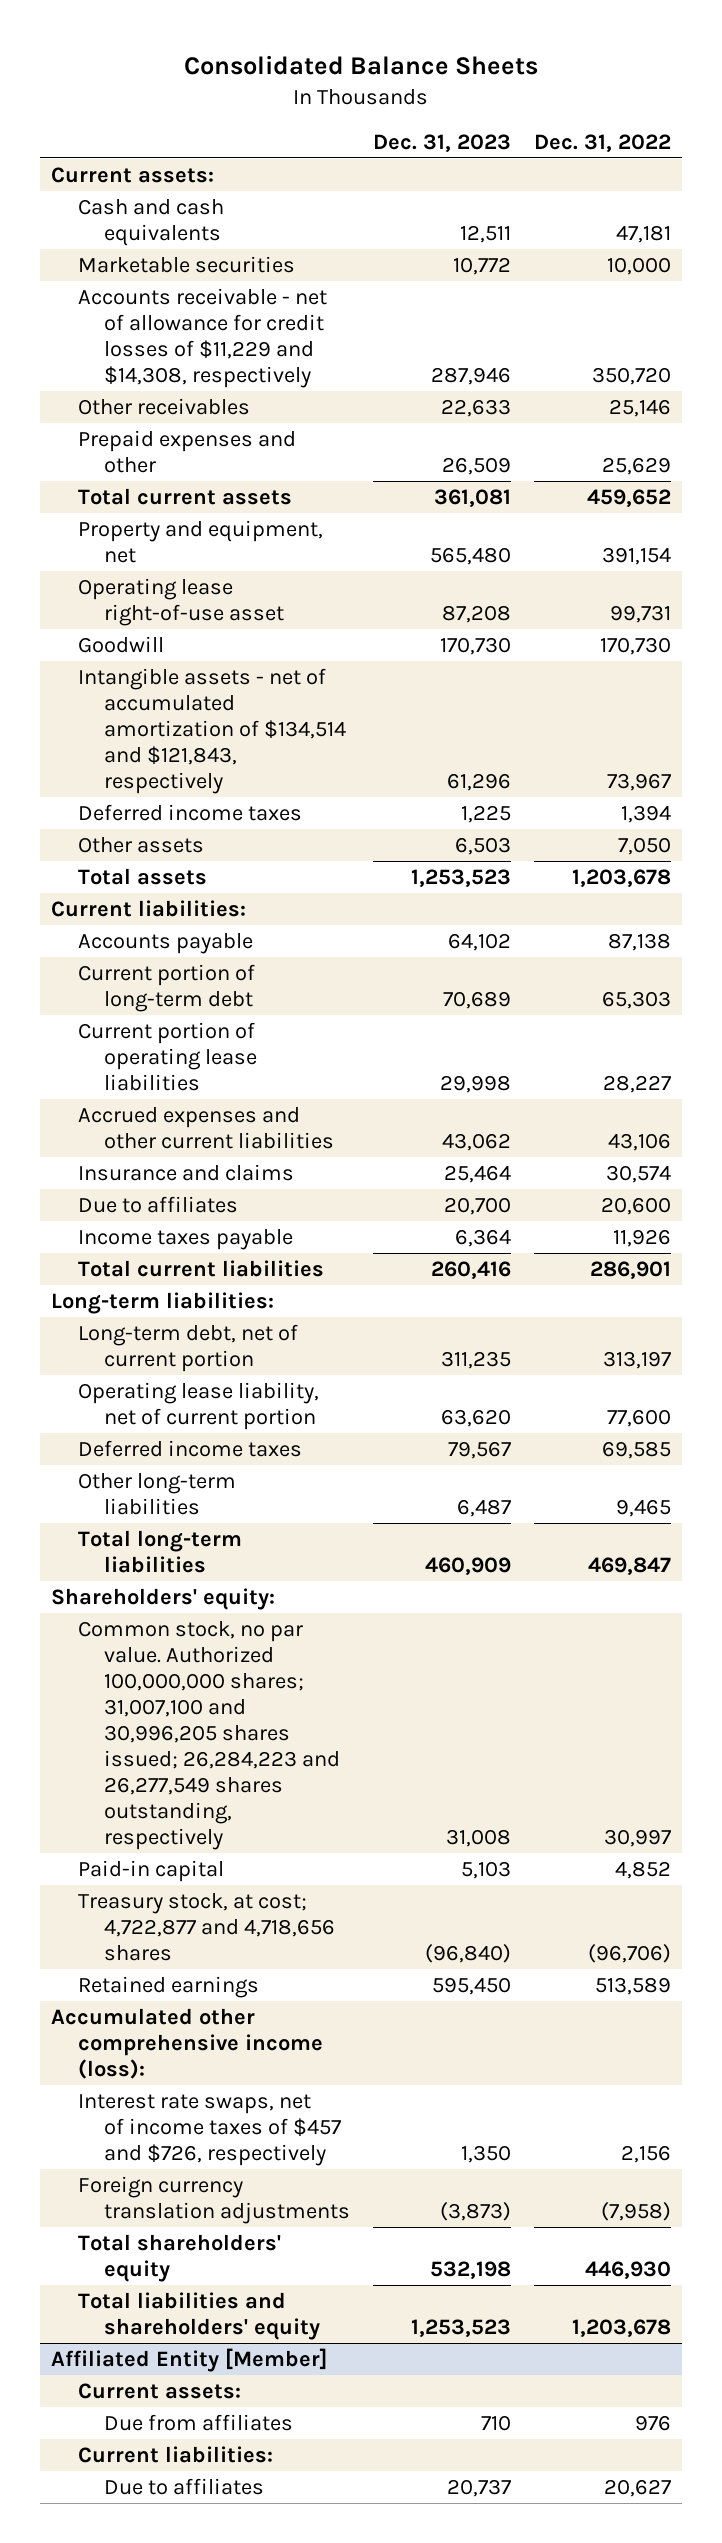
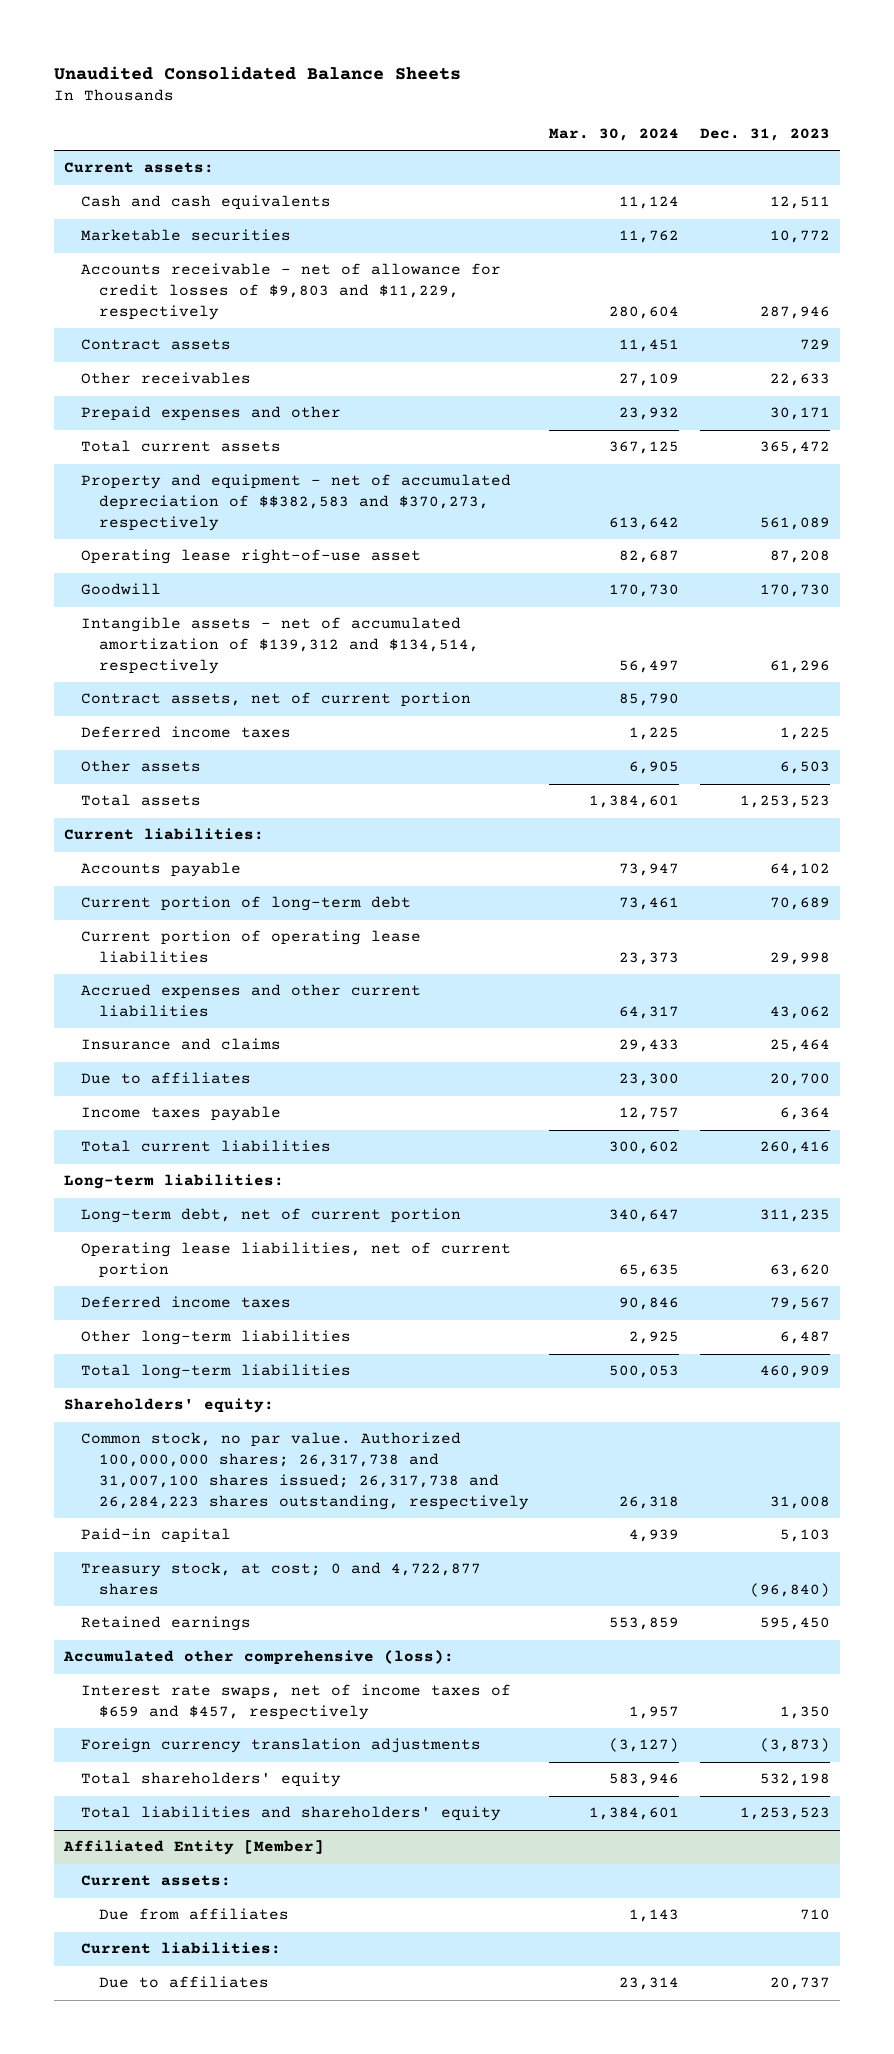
- Consolidated Balance Sheets
+ Unaudited Consolidated Balance Sheets
- | Dec. 31, 2023 | Dec. 31, 2022
+ | Mar. 30, 2024 | Dec. 31, 2023
- Accounts receivable - net of allowance for credit losses of $11,229 and $14,308, respectively | 287,946 | 350,720
+ Accounts receivable - net of allowance for credit losses of $9,803 and $11,229, respectively | 280,604 | 287,946
+ Contract assets | 11,451 | 729
- Prepaid expenses and other | 26,509 | 25,629
- Total current assets | 361,081 | 459,652
- Property and equipment, net | 565,480 | 391,154
+ Prepaid expenses and other | 23,932 | 30,171
+ Total current assets | 367,125 | 365,472
+ Property and equipment - net of accumulated depreciation of $$382,583 and $370,273, respectively | 613,642 | 561,089
- Intangible assets - net of accumulated amortization of $134,514 and $121,843, respectively | 61,296 | 73,967
+ Intangible assets - net of accumulated amortization of $139,312 and $134,514, respectively | 56,497 | 61,296
+ Contract assets, net of current portion | 85,790 |
- Operating lease liability, net of current portion | 63,620 | 77,600
+ Operating lease liabilities, net of current portion | 65,635 | 63,620
- Common stock, no par value. Authorized 100,000,000 shares; 31,007,100 and 30,996,205 shares issued; 26,284,223 and 26,277,549 shares outstanding, respectively | 31,008 | 30,997
+ Common stock, no par value. Authorized 100,000,000 shares; 26,317,738 and 31,007,100 shares issued; 26,317,738 and 26,284,223 shares outstanding, respectively | 26,318 | 31,008
- Treasury stock, at cost; 4,722,877 and 4,718,656 shares | (96,840) | (96,706)
+ Treasury stock, at cost; 0 and 4,722,877 shares | | (96,840)
- Accumulated other comprehensive income (loss):
- Interest rate swaps, net of income taxes of $457 and $726, respectively | 1,350 | 2,156
+ Accumulated other comprehensive (loss):
+ Interest rate swaps, net of income taxes of $659 and $457, respectively | 1,957 | 1,350

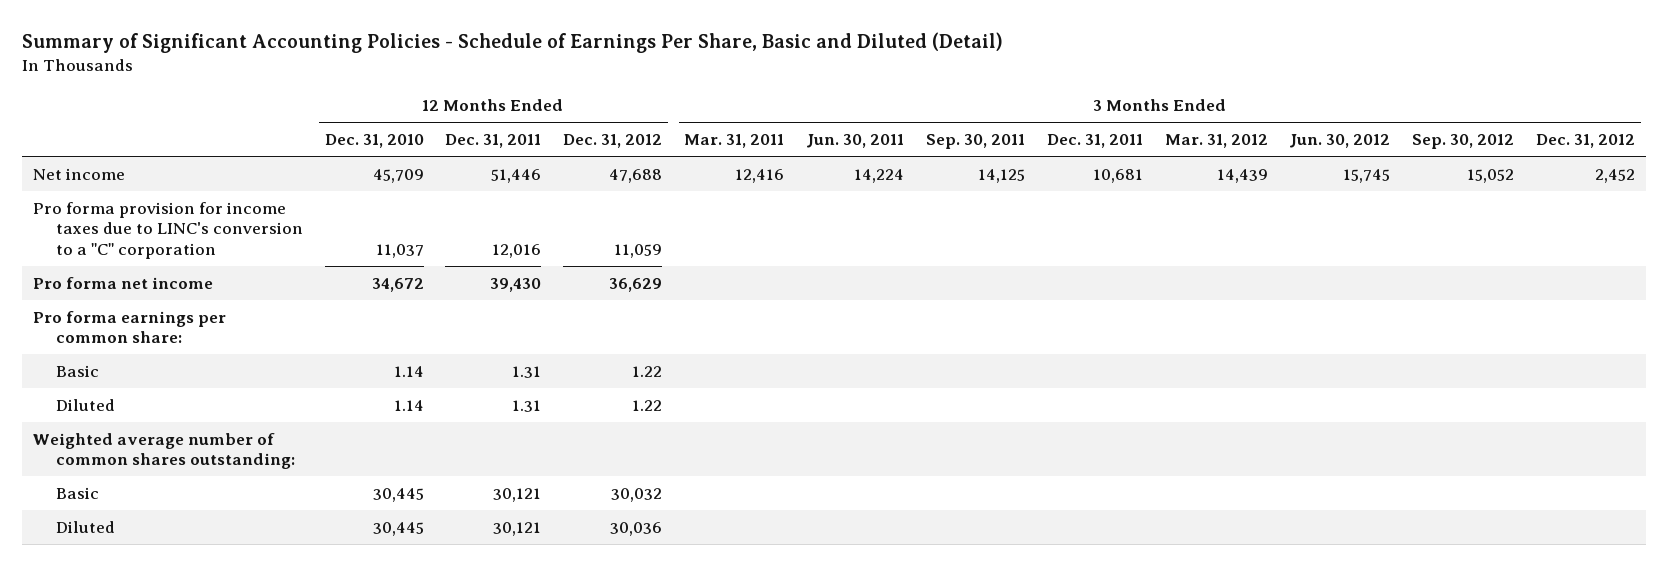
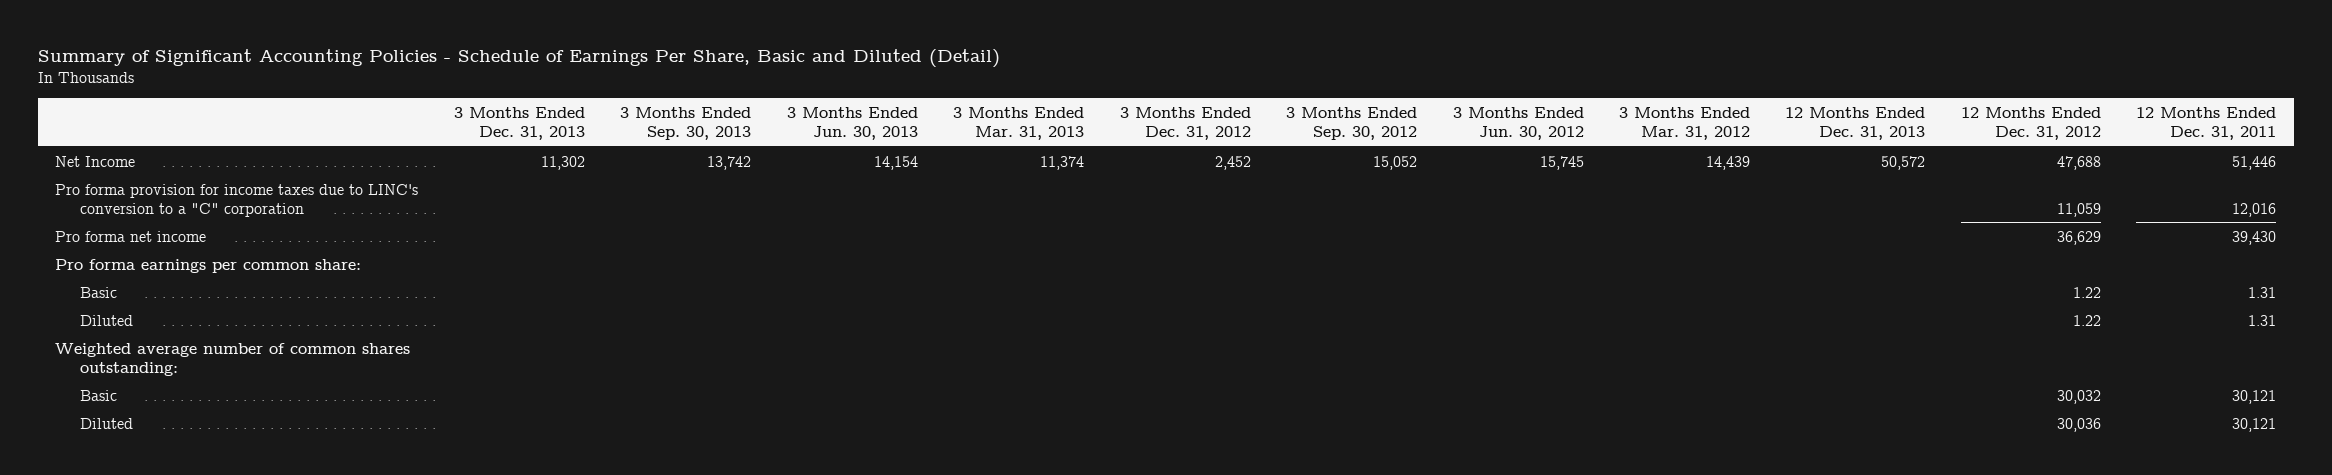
- | 12 Months Ended Dec. 31, 2010 | 12 Months Ended Dec. 31, 2011 | 12 Months Ended Dec. 31, 2012 | 3 Months Ended Mar. 31, 2011 | 3 Months Ended Jun. 30, 2011 | 3 Months Ended Sep. 30, 2011 | 3 Months Ended Dec. 31, 2011 | 3 Months Ended Mar. 31, 2012 | 3 Months Ended Jun. 30, 2012 | 3 Months Ended Sep. 30, 2012 | 3 Months Ended Dec. 31, 2012
+ | 3 Months Ended Dec. 31, 2013 | 3 Months Ended Sep. 30, 2013 | 3 Months Ended Jun. 30, 2013 | 3 Months Ended Mar. 31, 2013 | 3 Months Ended Dec. 31, 2012 | 3 Months Ended Sep. 30, 2012 | 3 Months Ended Jun. 30, 2012 | 3 Months Ended Mar. 31, 2012 | 12 Months Ended Dec. 31, 2013 | 12 Months Ended Dec. 31, 2012 | 12 Months Ended Dec. 31, 2011
- Net income | 45,709 | 51,446 | 47,688 | 12,416 | 14,224 | 14,125 | 10,681 | 14,439 | 15,745 | 15,052 | 2,452
+ Net Income | 11,302 | 13,742 | 14,154 | 11,374 | 2,452 | 15,052 | 15,745 | 14,439 | 50,572 | 47,688 | 51,446

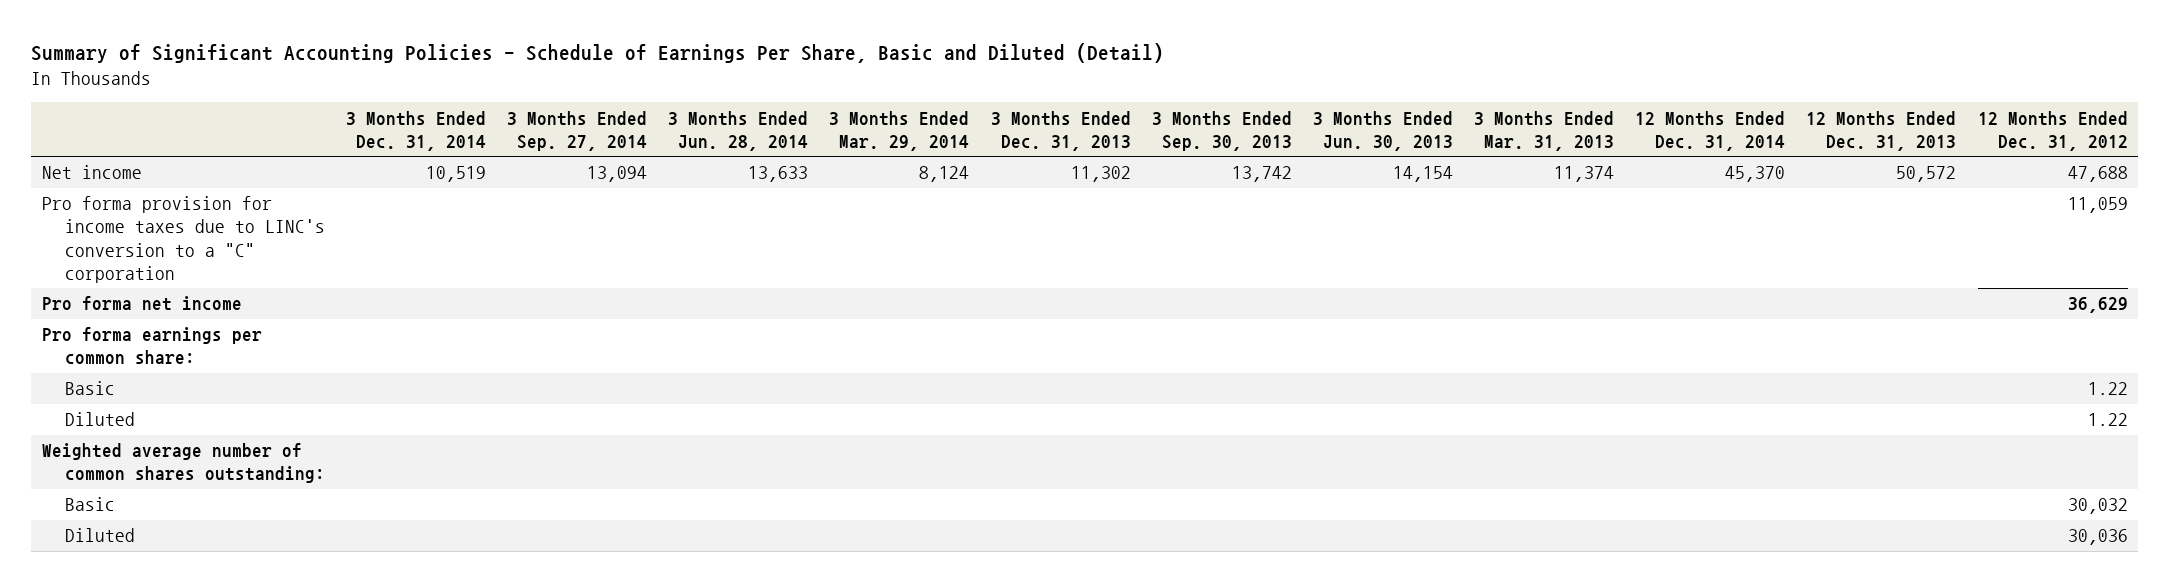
- | 3 Months Ended Dec. 31, 2013 | 3 Months Ended Sep. 30, 2013 | 3 Months Ended Jun. 30, 2013 | 3 Months Ended Mar. 31, 2013 | 3 Months Ended Dec. 31, 2012 | 3 Months Ended Sep. 30, 2012 | 3 Months Ended Jun. 30, 2012 | 3 Months Ended Mar. 31, 2012 | 12 Months Ended Dec. 31, 2013 | 12 Months Ended Dec. 31, 2012 | 12 Months Ended Dec. 31, 2011
+ | 3 Months Ended Dec. 31, 2014 | 3 Months Ended Sep. 27, 2014 | 3 Months Ended Jun. 28, 2014 | 3 Months Ended Mar. 29, 2014 | 3 Months Ended Dec. 31, 2013 | 3 Months Ended Sep. 30, 2013 | 3 Months Ended Jun. 30, 2013 | 3 Months Ended Mar. 31, 2013 | 12 Months Ended Dec. 31, 2014 | 12 Months Ended Dec. 31, 2013 | 12 Months Ended Dec. 31, 2012
- Net Income | 11,302 | 13,742 | 14,154 | 11,374 | 2,452 | 15,052 | 15,745 | 14,439 | 50,572 | 47,688 | 51,446
+ Net income | 10,519 | 13,094 | 13,633 | 8,124 | 11,302 | 13,742 | 14,154 | 11,374 | 45,370 | 50,572 | 47,688

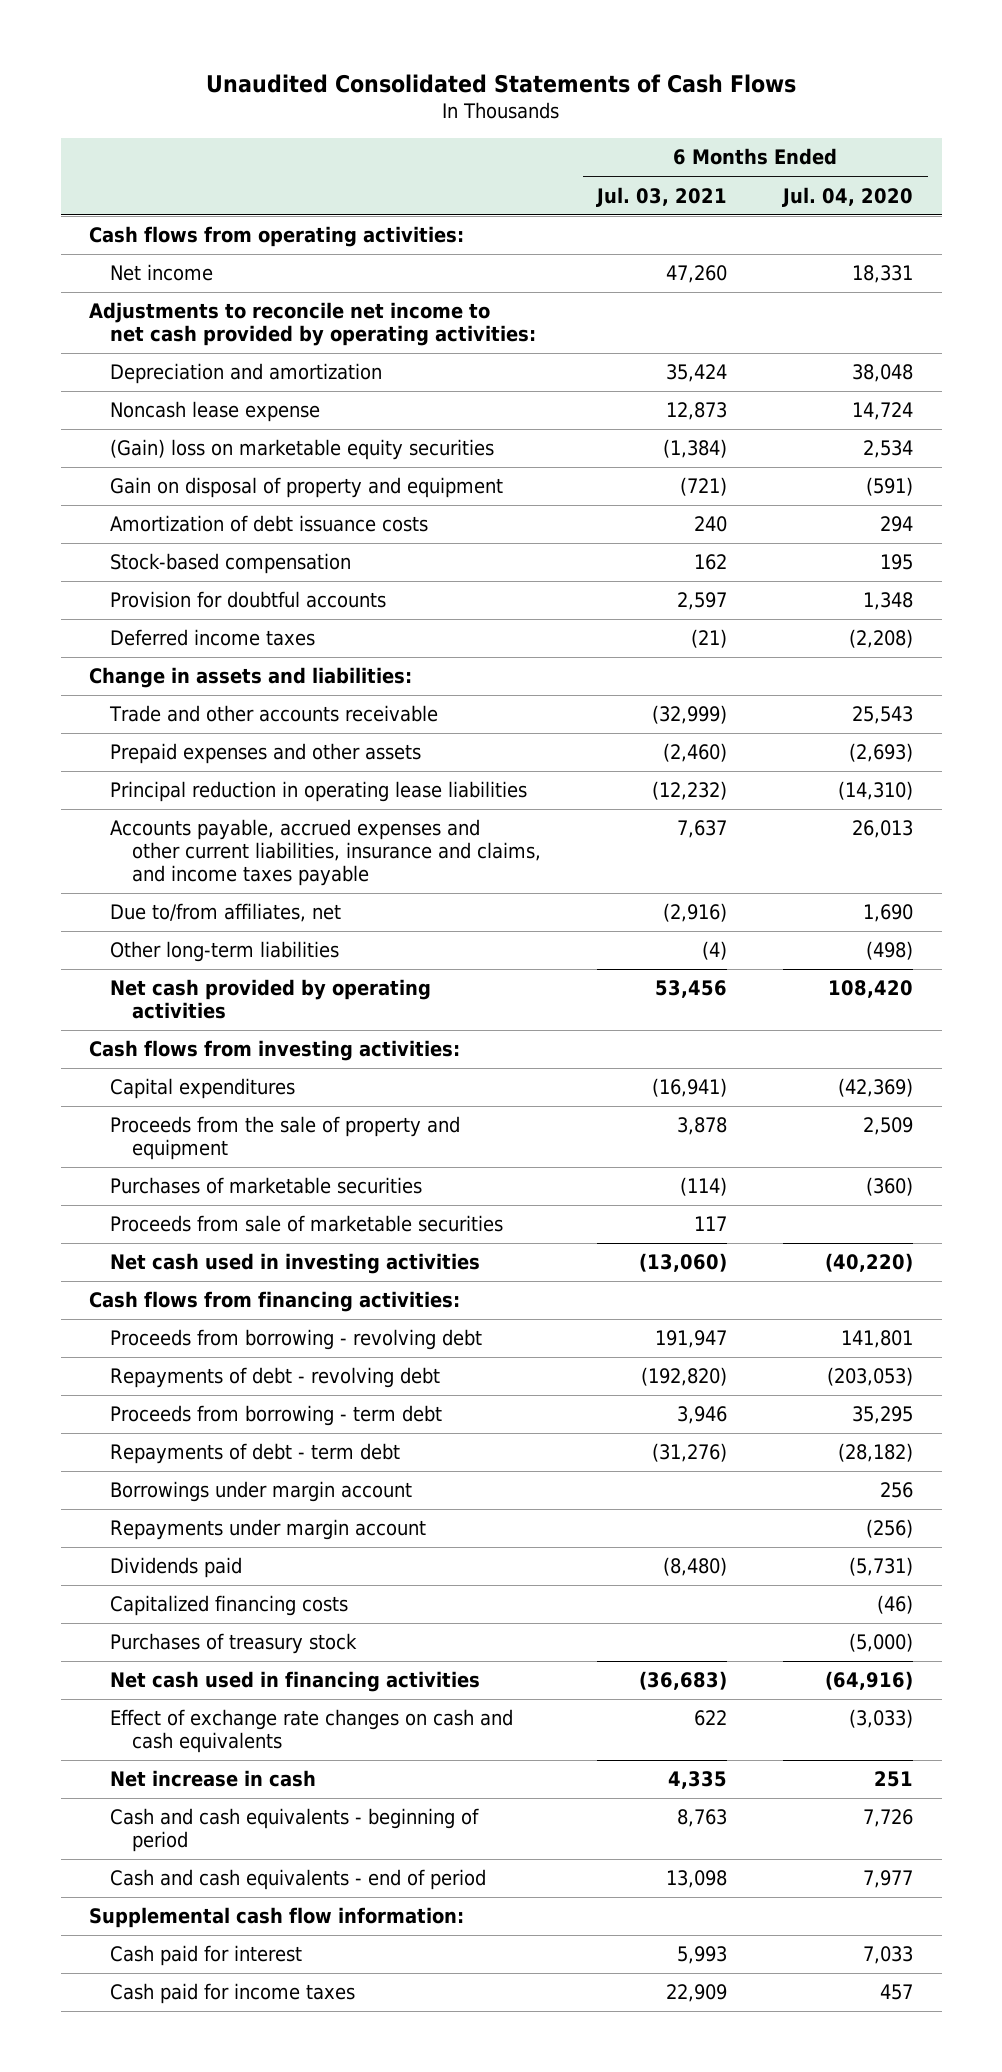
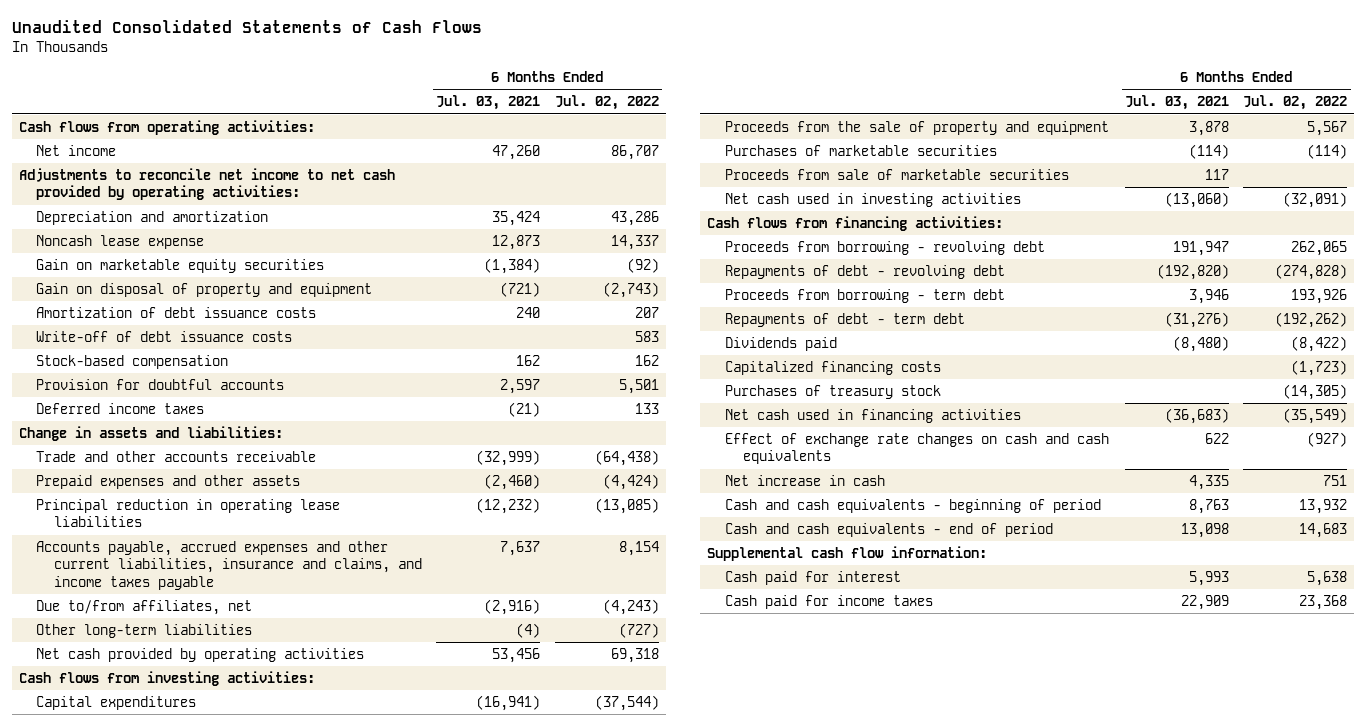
- | 6 Months Ended Jul. 03, 2021 | 6 Months Ended Jul. 04, 2020
+ | 6 Months Ended Jul. 03, 2021 | 6 Months Ended Jul. 02, 2022
- (Gain) loss on marketable equity securities | (1,384) | 2,534
+ Gain on marketable equity securities | (1,384) | (92)
+ Write-off of debt issuance costs | | 583
- Borrowings under margin account | | 256
- Repayments under margin account | | (256)

